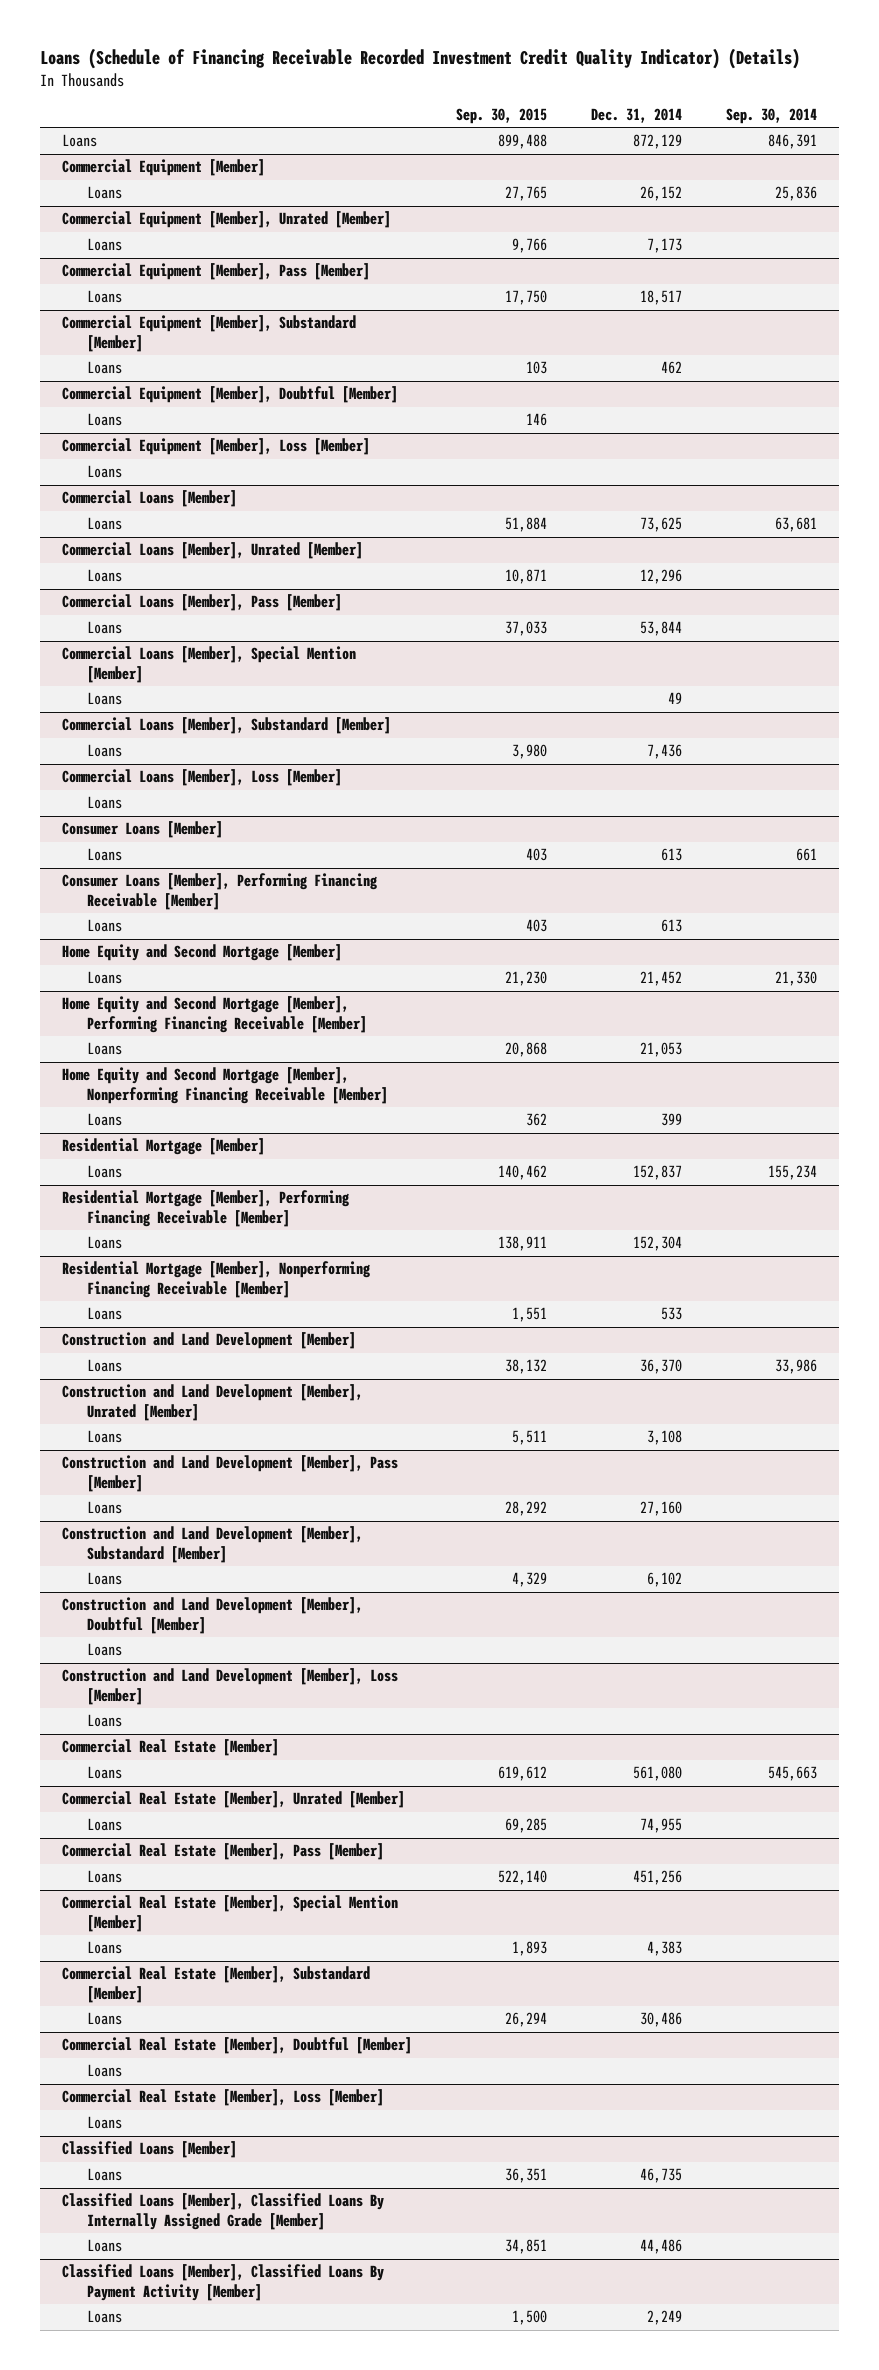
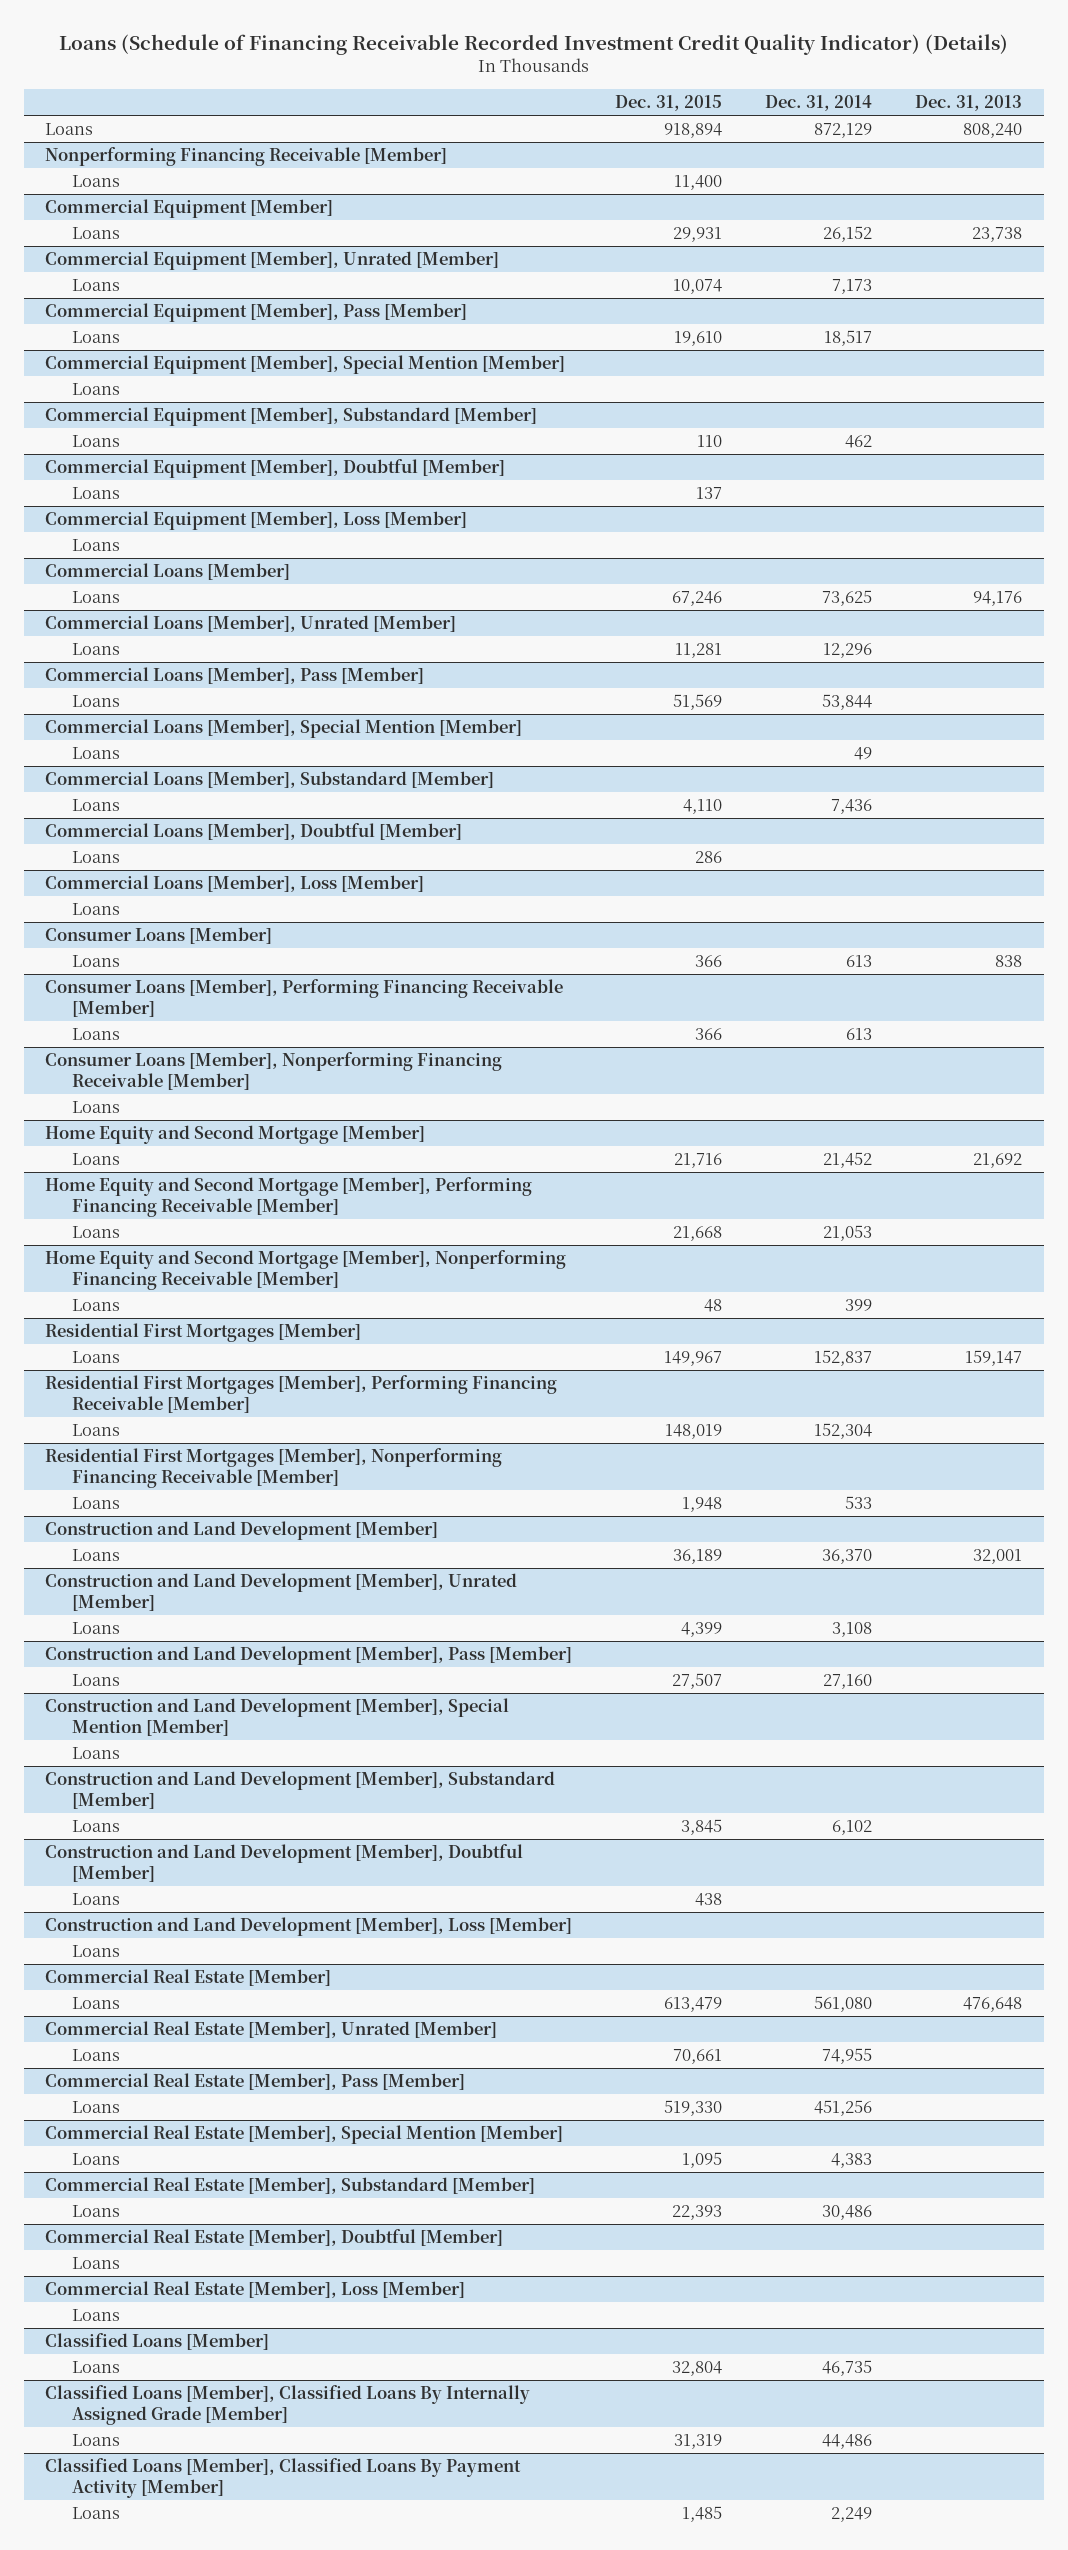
- | Sep. 30, 2015 | Dec. 31, 2014 | Sep. 30, 2014
+ | Dec. 31, 2015 | Dec. 31, 2014 | Dec. 31, 2013
+ Nonperforming Financing Receivable [Member]
+ Loans | 11,400 | |
+ Commercial Equipment [Member], Special Mention [Member]
+ Loans
+ Commercial Loans [Member], Doubtful [Member]
+ Loans | 286 | |
+ Consumer Loans [Member], Nonperforming Financing Receivable [Member]
+ Loans
- Residential Mortgage [Member]
+ Residential First Mortgages [Member]
- Residential Mortgage [Member], Performing Financing Receivable [Member]
+ Residential First Mortgages [Member], Performing Financing Receivable [Member]
- Residential Mortgage [Member], Nonperforming Financing Receivable [Member]
+ Residential First Mortgages [Member], Nonperforming Financing Receivable [Member]
+ Construction and Land Development [Member], Special Mention [Member]
+ Loans

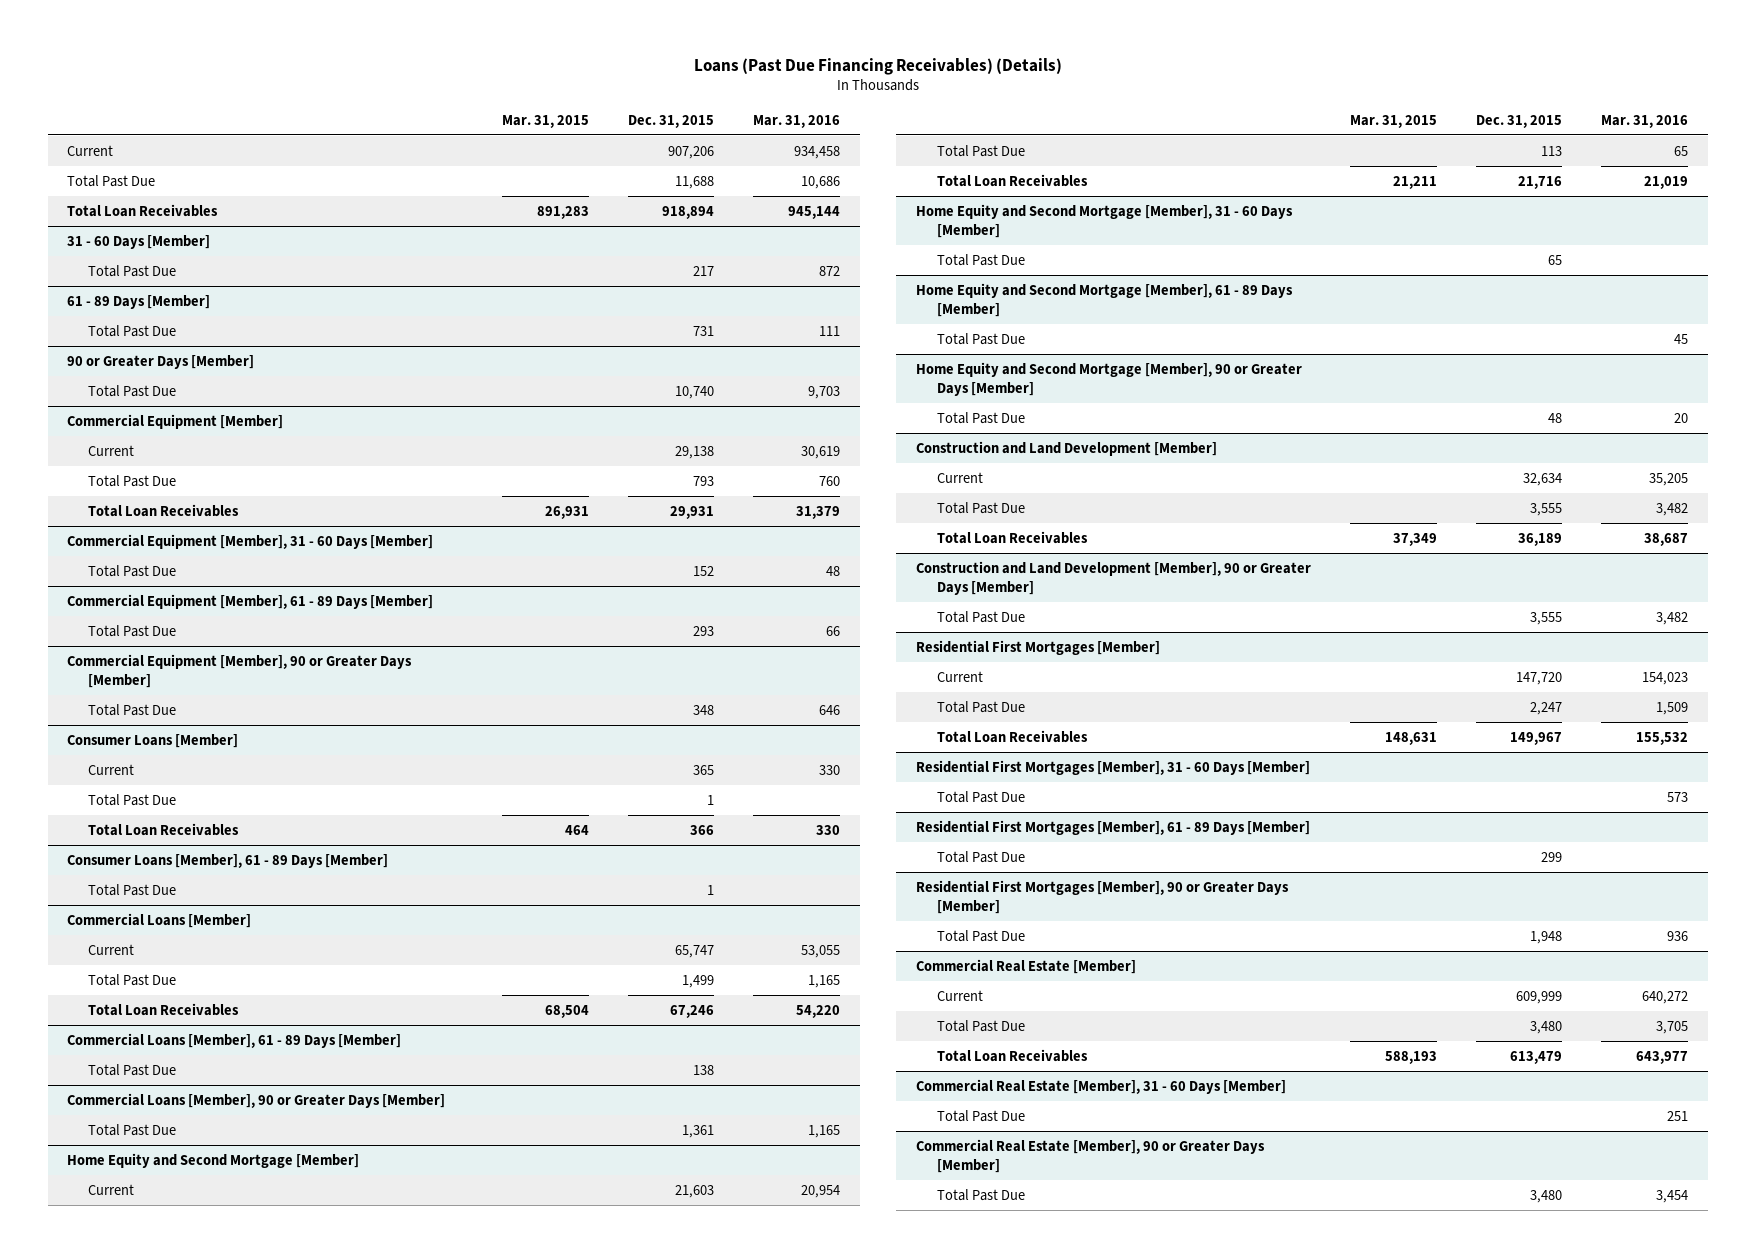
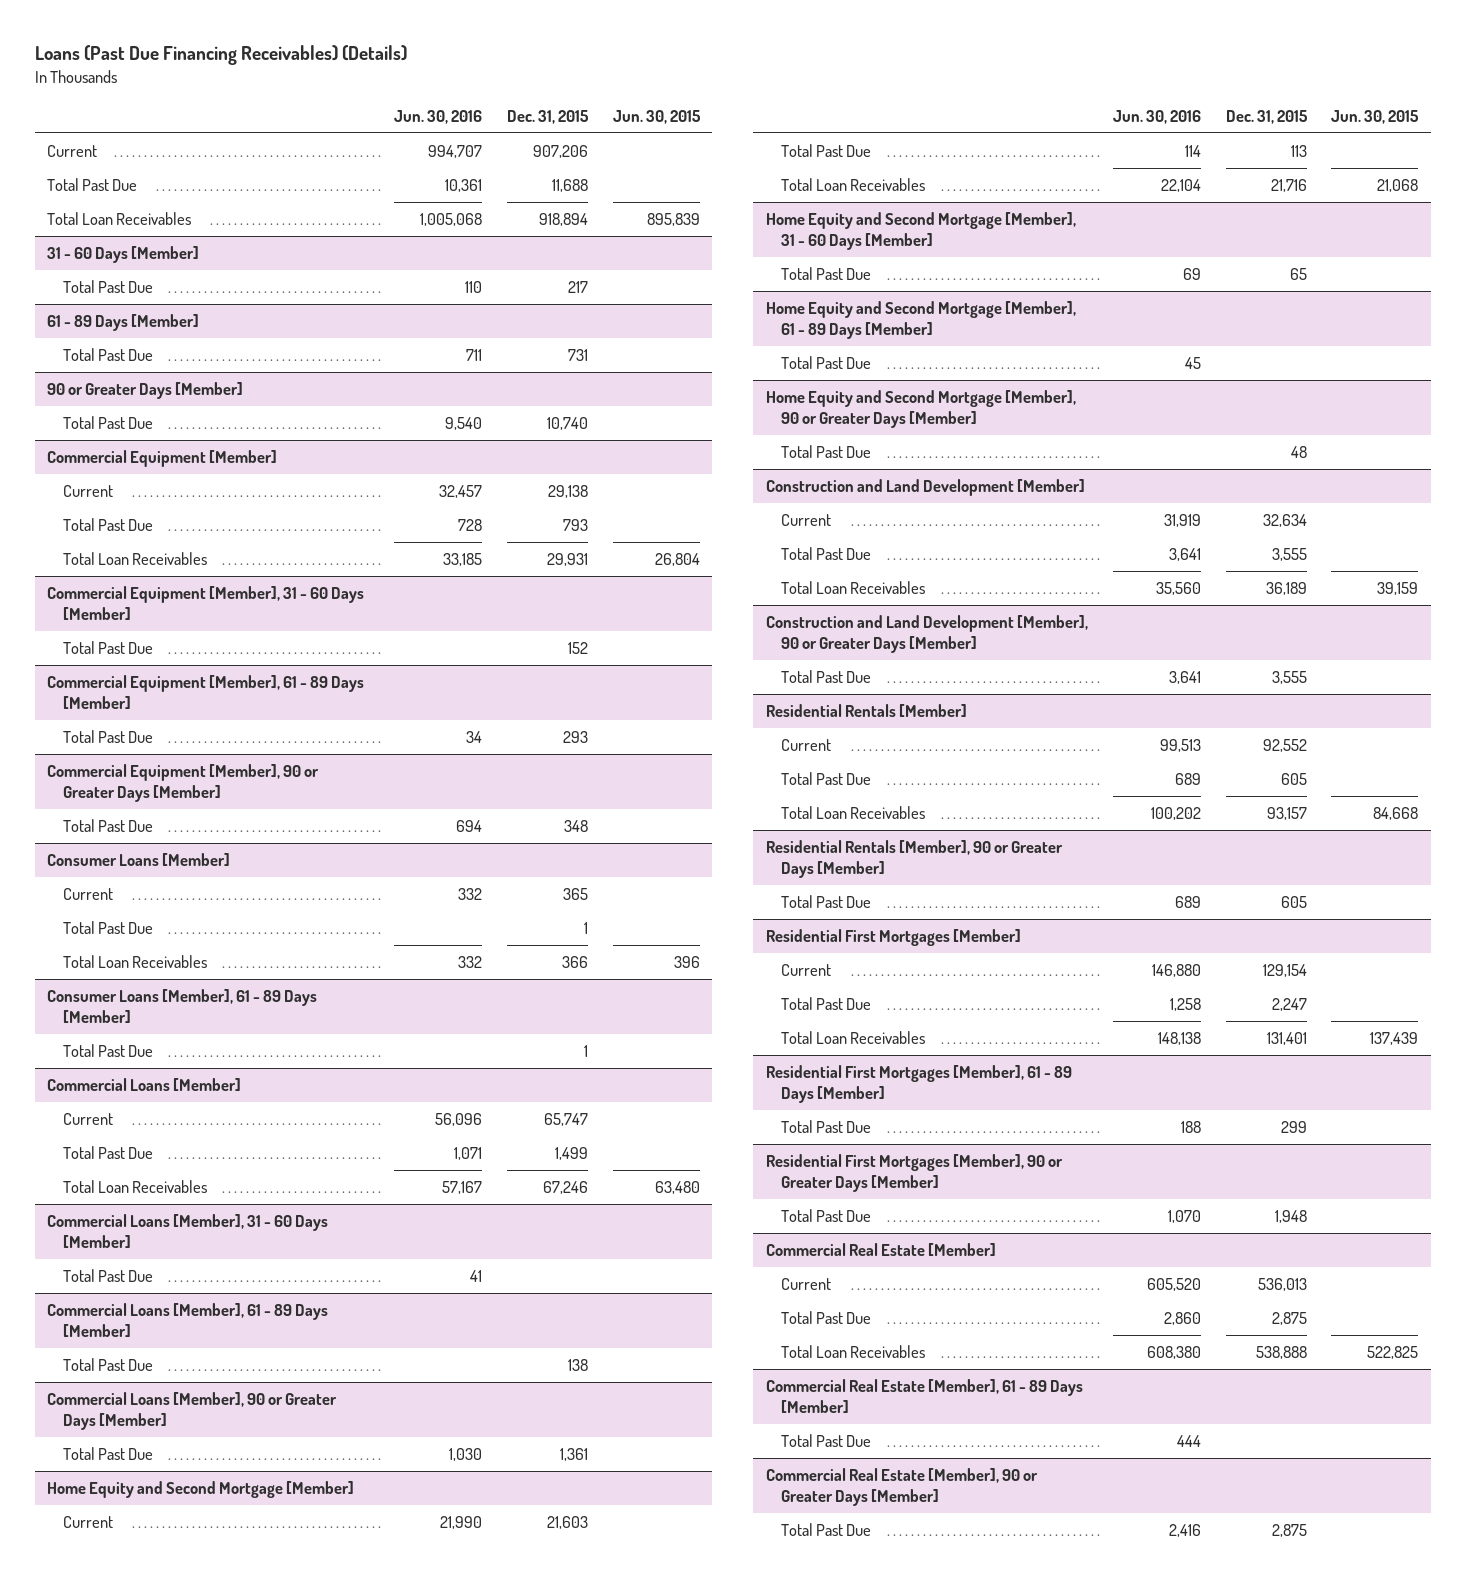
- | Mar. 31, 2015 | Dec. 31, 2015 | Mar. 31, 2016
+ | Jun. 30, 2016 | Dec. 31, 2015 | Jun. 30, 2015
+ Commercial Loans [Member], 31 - 60 Days [Member]
+ Total Past Due | 41 | |
+ Residential Rentals [Member]
+ Current | 99,513 | 92,552 |
+ Total Past Due | 689 | 605 |
+ Total Loan Receivables | 100,202 | 93,157 | 84,668
+ Residential Rentals [Member], 90 or Greater Days [Member]
+ Total Past Due | 689 | 605 |
@ Residential First Mortgages [Member]
- Current | | 147,720 | 154,023
+ Current | 146,880 | 129,154 |
- Total Loan Receivables | 148,631 | 149,967 | 155,532
- Residential First Mortgages [Member], 31 - 60 Days [Member]
- Total Past Due | | | 573
@ Residential First Mortgages [Member]
+ Total Loan Receivables | 148,138 | 131,401 | 137,439
@ Commercial Real Estate [Member]
- Current | | 609,999 | 640,272
- Total Past Due | | 3,480 | 3,705
- Total Loan Receivables | 588,193 | 613,479 | 643,977
- Commercial Real Estate [Member], 31 - 60 Days [Member]
@ Commercial Real Estate [Member]
+ Current | 605,520 | 536,013 |
+ Total Past Due | 2,860 | 2,875 |
+ Total Loan Receivables | 608,380 | 538,888 | 522,825
+ Commercial Real Estate [Member], 61 - 89 Days [Member]
@ Commercial Real Estate [Member], 90 or Greater Days [Member]
- Total Past Due | | 3,480 | 3,454
+ Total Past Due | 2,416 | 2,875 |

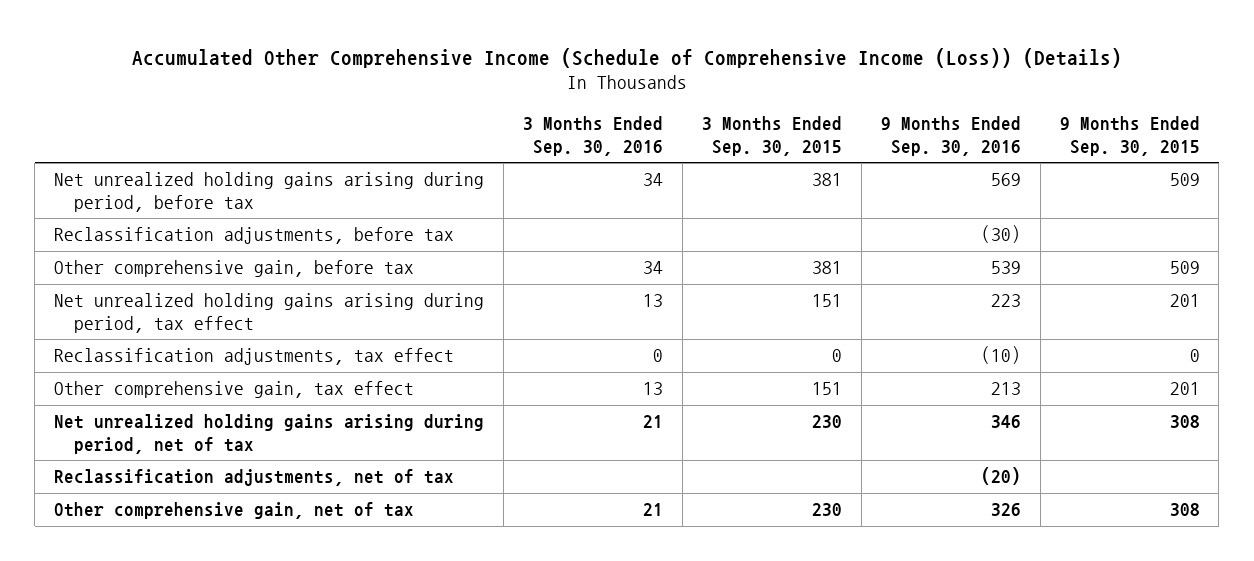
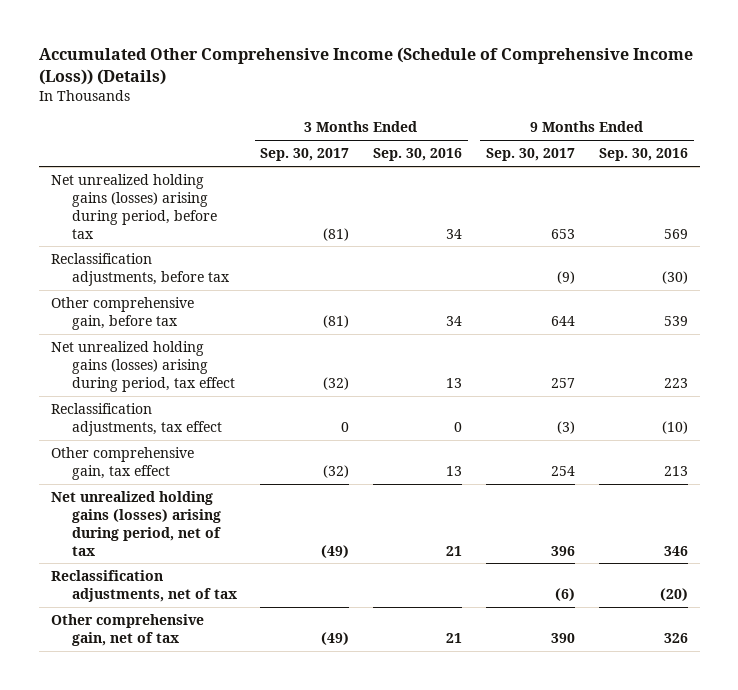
- | 3 Months Ended Sep. 30, 2016 | 3 Months Ended Sep. 30, 2015 | 9 Months Ended Sep. 30, 2016 | 9 Months Ended Sep. 30, 2015
+ | 3 Months Ended Sep. 30, 2017 | 3 Months Ended Sep. 30, 2016 | 9 Months Ended Sep. 30, 2017 | 9 Months Ended Sep. 30, 2016
- Net unrealized holding gains arising during period, before tax | 34 | 381 | 569 | 509
+ Net unrealized holding gains (losses) arising during period, before tax | (81) | 34 | 653 | 569
- Net unrealized holding gains arising during period, tax effect | 13 | 151 | 223 | 201
+ Net unrealized holding gains (losses) arising during period, tax effect | (32) | 13 | 257 | 223
- Net unrealized holding gains arising during period, net of tax | 21 | 230 | 346 | 308
+ Net unrealized holding gains (losses) arising during period, net of tax | (49) | 21 | 396 | 346

